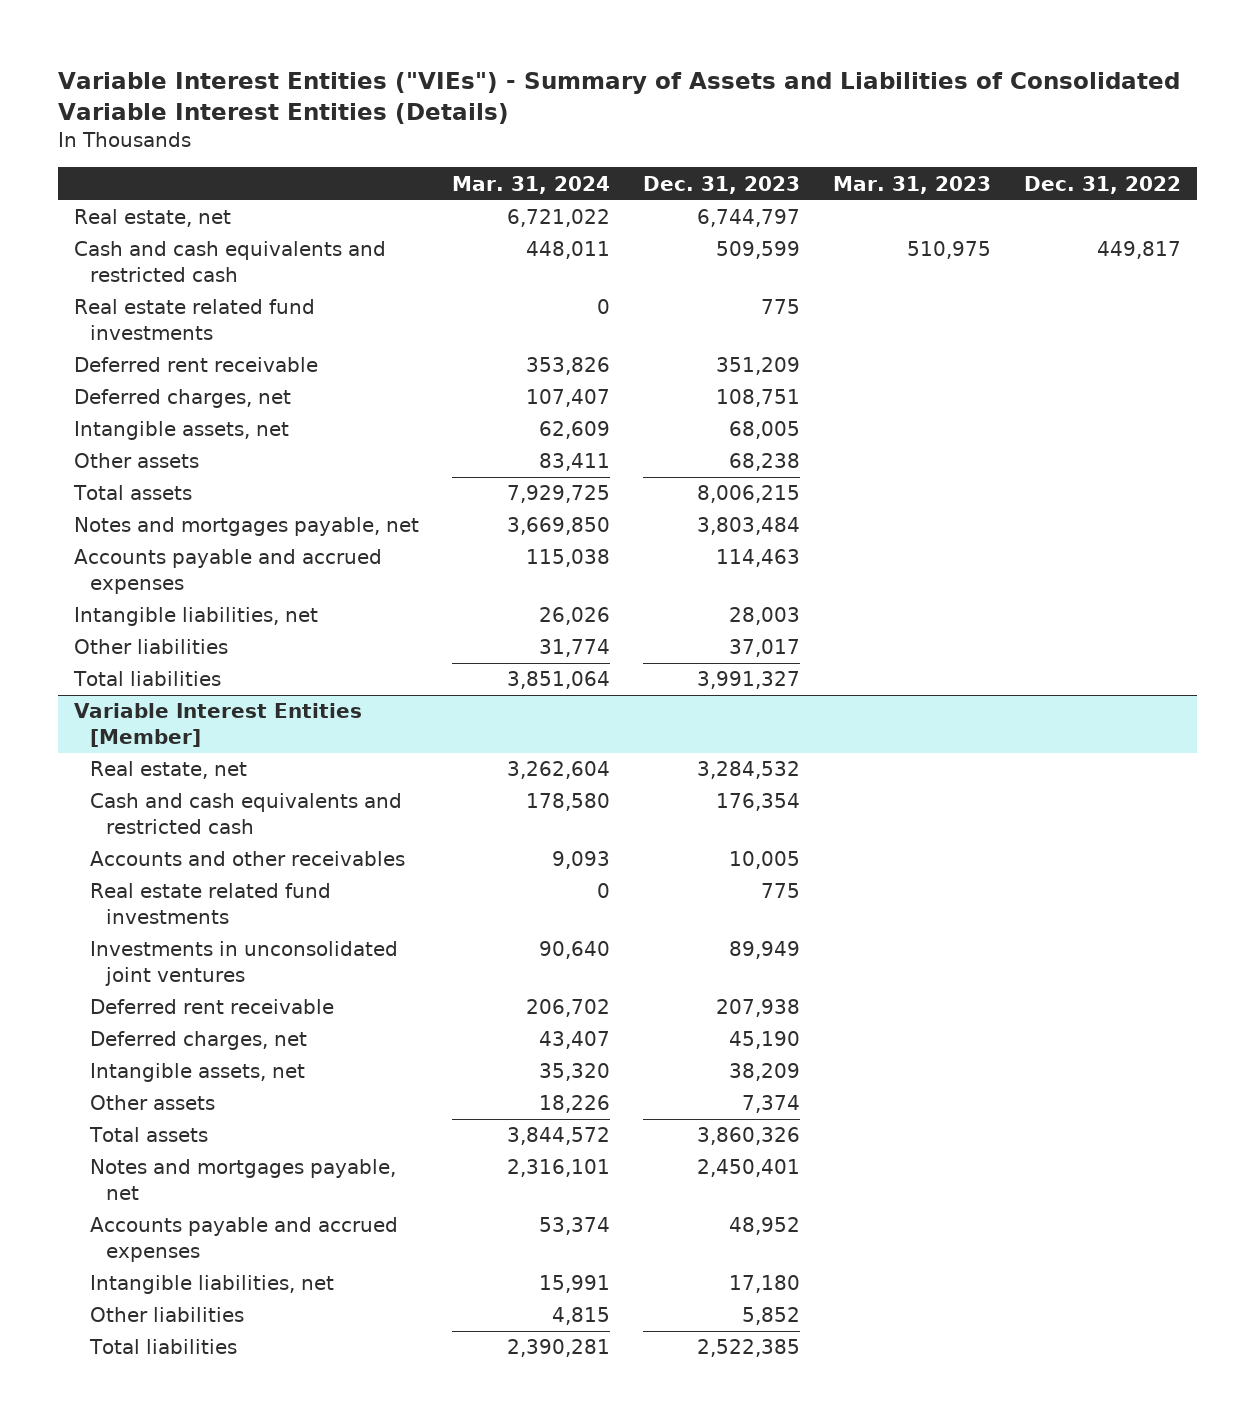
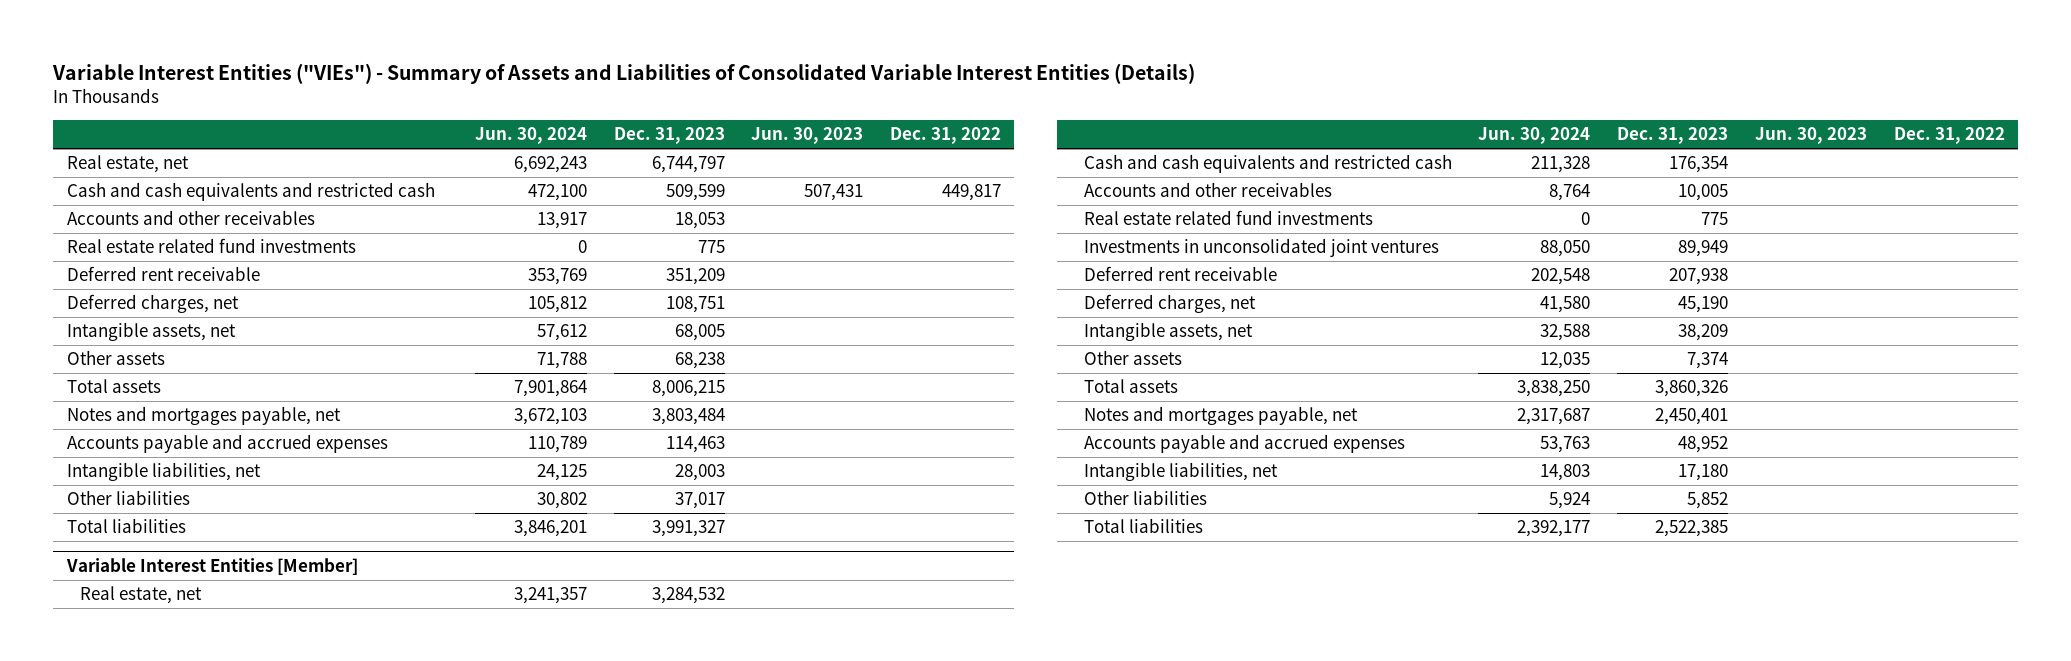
- | Mar. 31, 2024 | Dec. 31, 2023 | Mar. 31, 2023 | Dec. 31, 2022
+ | Jun. 30, 2024 | Dec. 31, 2023 | Jun. 30, 2023 | Dec. 31, 2022
+ Accounts and other receivables | 13,917 | 18,053 | |

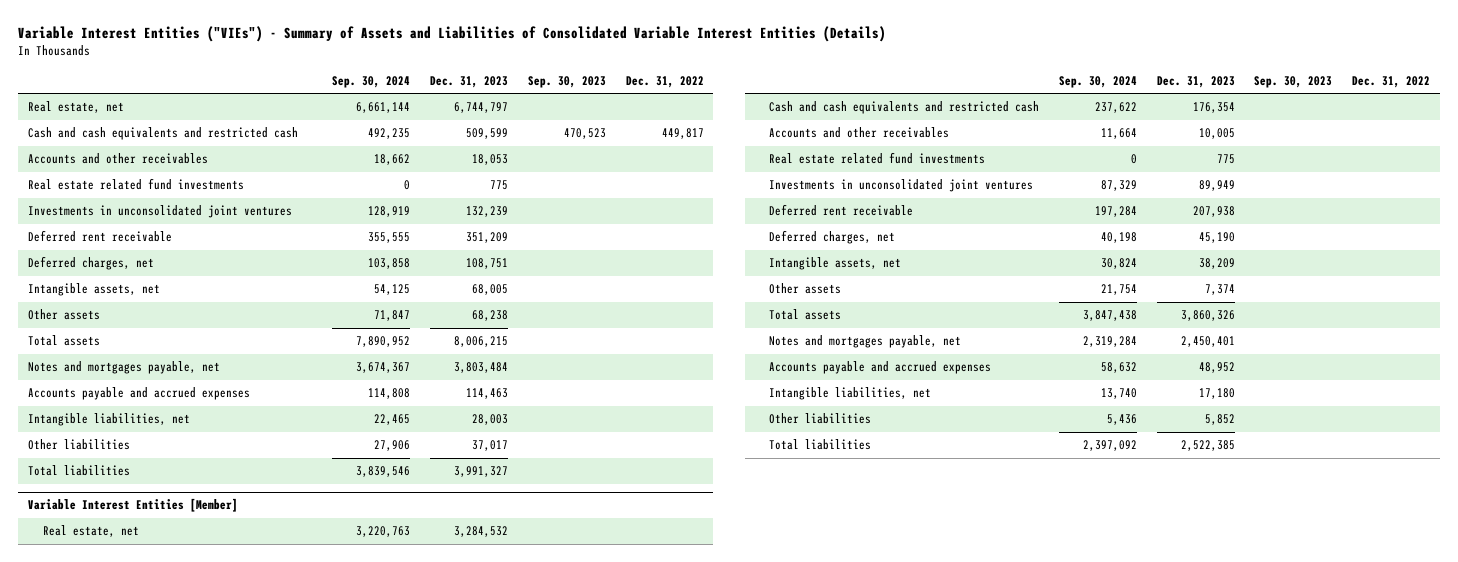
- | Jun. 30, 2024 | Dec. 31, 2023 | Jun. 30, 2023 | Dec. 31, 2022
+ | Sep. 30, 2024 | Dec. 31, 2023 | Sep. 30, 2023 | Dec. 31, 2022
+ Investments in unconsolidated joint ventures | 128,919 | 132,239 | |

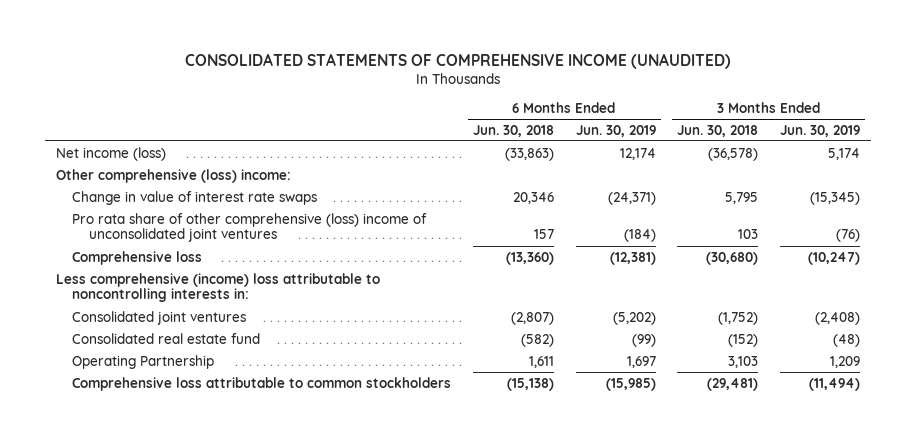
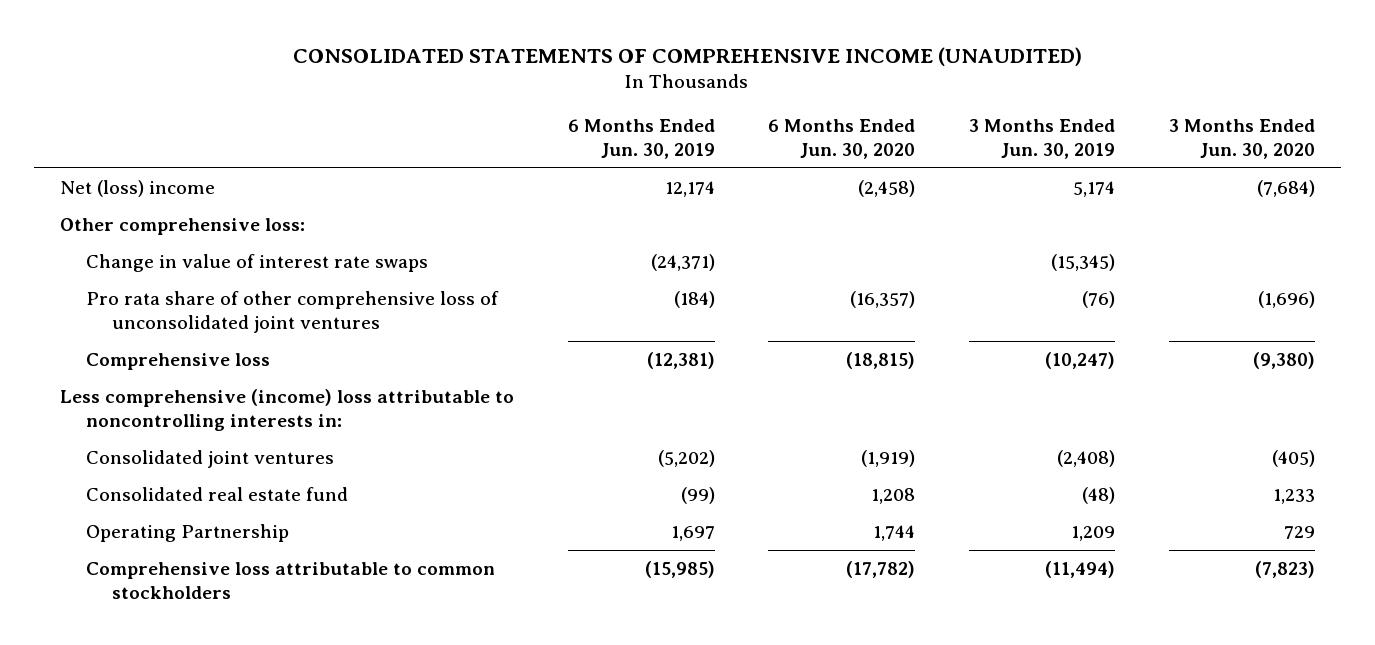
- | 6 Months Ended Jun. 30, 2018 | 6 Months Ended Jun. 30, 2019 | 3 Months Ended Jun. 30, 2018 | 3 Months Ended Jun. 30, 2019
+ | 6 Months Ended Jun. 30, 2019 | 6 Months Ended Jun. 30, 2020 | 3 Months Ended Jun. 30, 2019 | 3 Months Ended Jun. 30, 2020
- Net income (loss) | (33,863) | 12,174 | (36,578) | 5,174
- Other comprehensive (loss) income:
+ Net (loss) income | 12,174 | (2,458) | 5,174 | (7,684)
+ Other comprehensive loss:
- Pro rata share of other comprehensive (loss) income of unconsolidated joint ventures | 157 | (184) | 103 | (76)
+ Pro rata share of other comprehensive loss of unconsolidated joint ventures | (184) | (16,357) | (76) | (1,696)

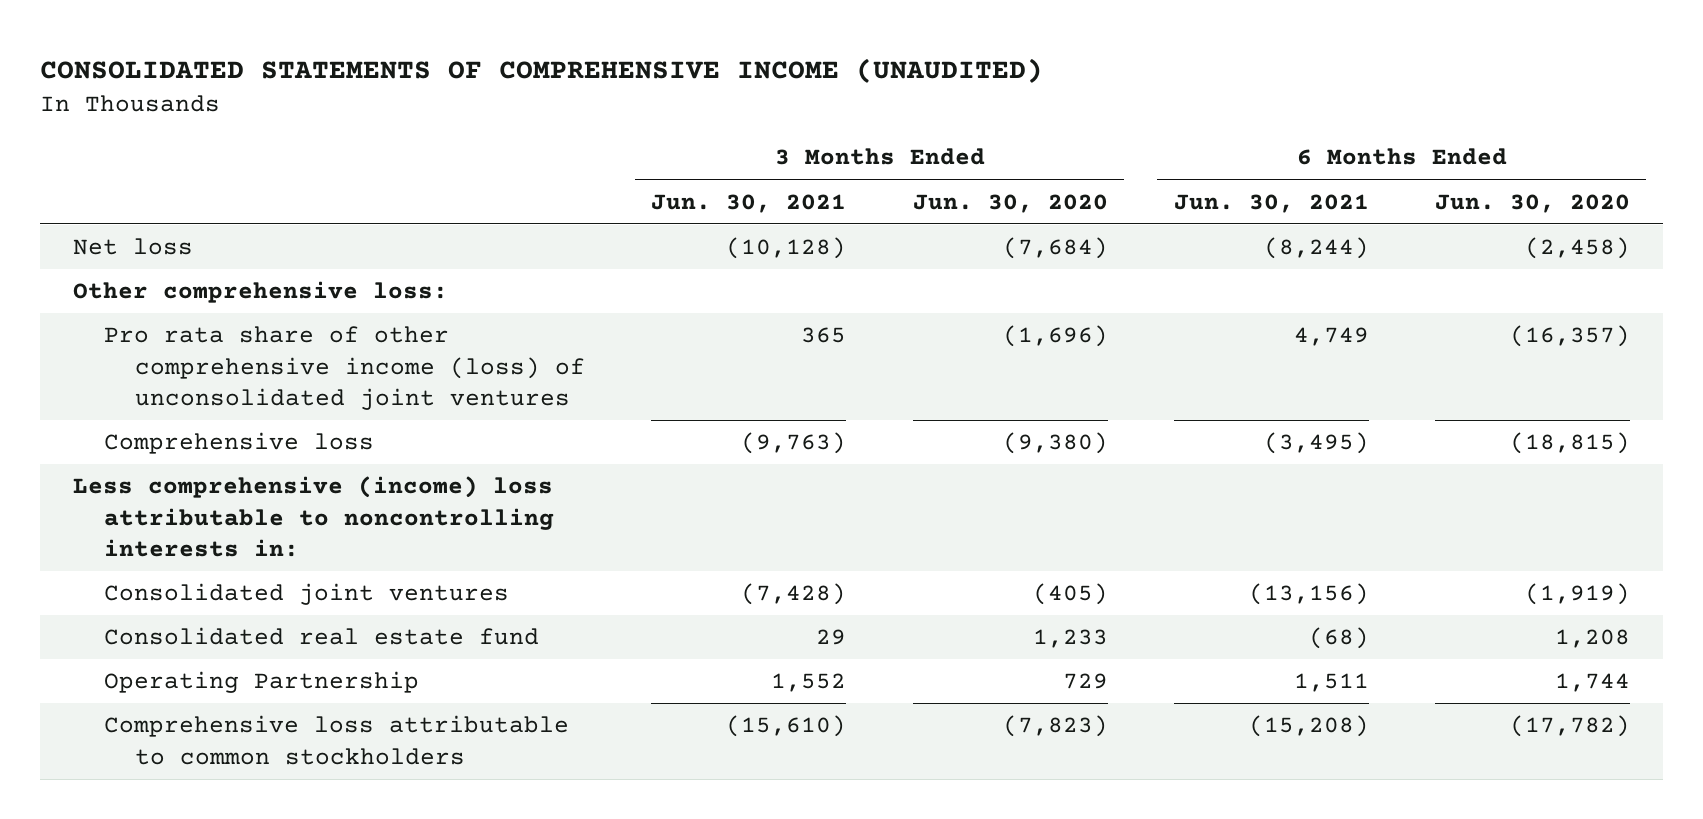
- | 6 Months Ended Jun. 30, 2019 | 6 Months Ended Jun. 30, 2020 | 3 Months Ended Jun. 30, 2019 | 3 Months Ended Jun. 30, 2020
+ | 3 Months Ended Jun. 30, 2021 | 3 Months Ended Jun. 30, 2020 | 6 Months Ended Jun. 30, 2021 | 6 Months Ended Jun. 30, 2020
- Net (loss) income | 12,174 | (2,458) | 5,174 | (7,684)
+ Net loss | (10,128) | (7,684) | (8,244) | (2,458)
- Change in value of interest rate swaps | (24,371) | | (15,345) |
- Pro rata share of other comprehensive loss of unconsolidated joint ventures | (184) | (16,357) | (76) | (1,696)
+ Pro rata share of other comprehensive income (loss) of unconsolidated joint ventures | 365 | (1,696) | 4,749 | (16,357)

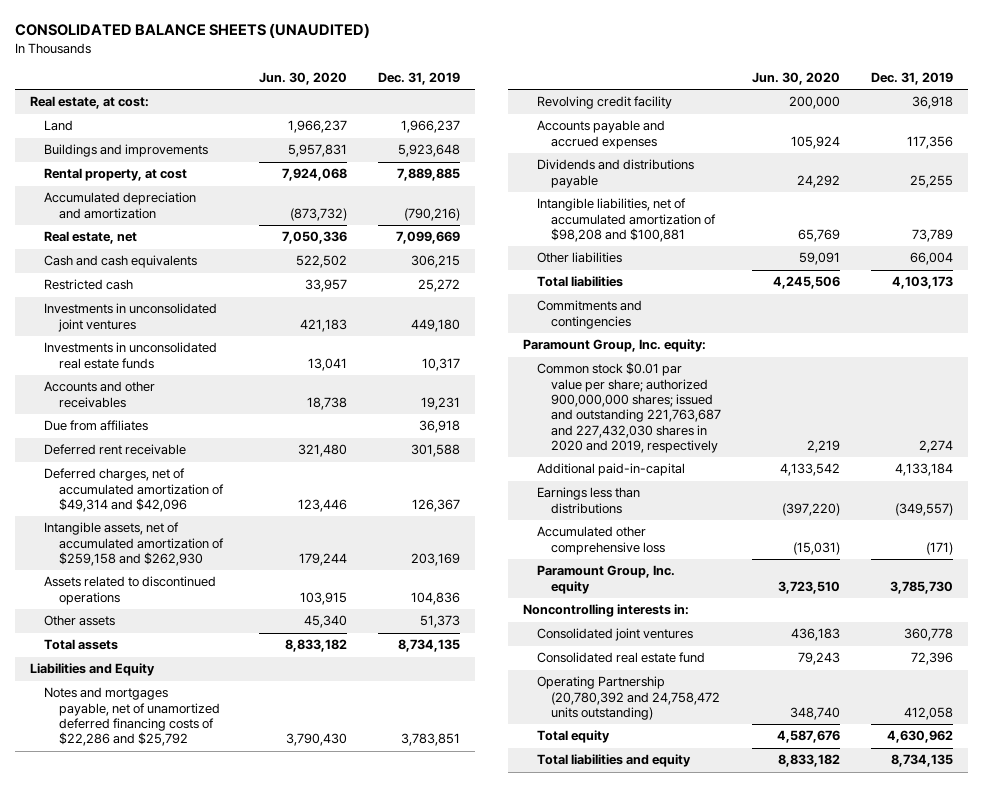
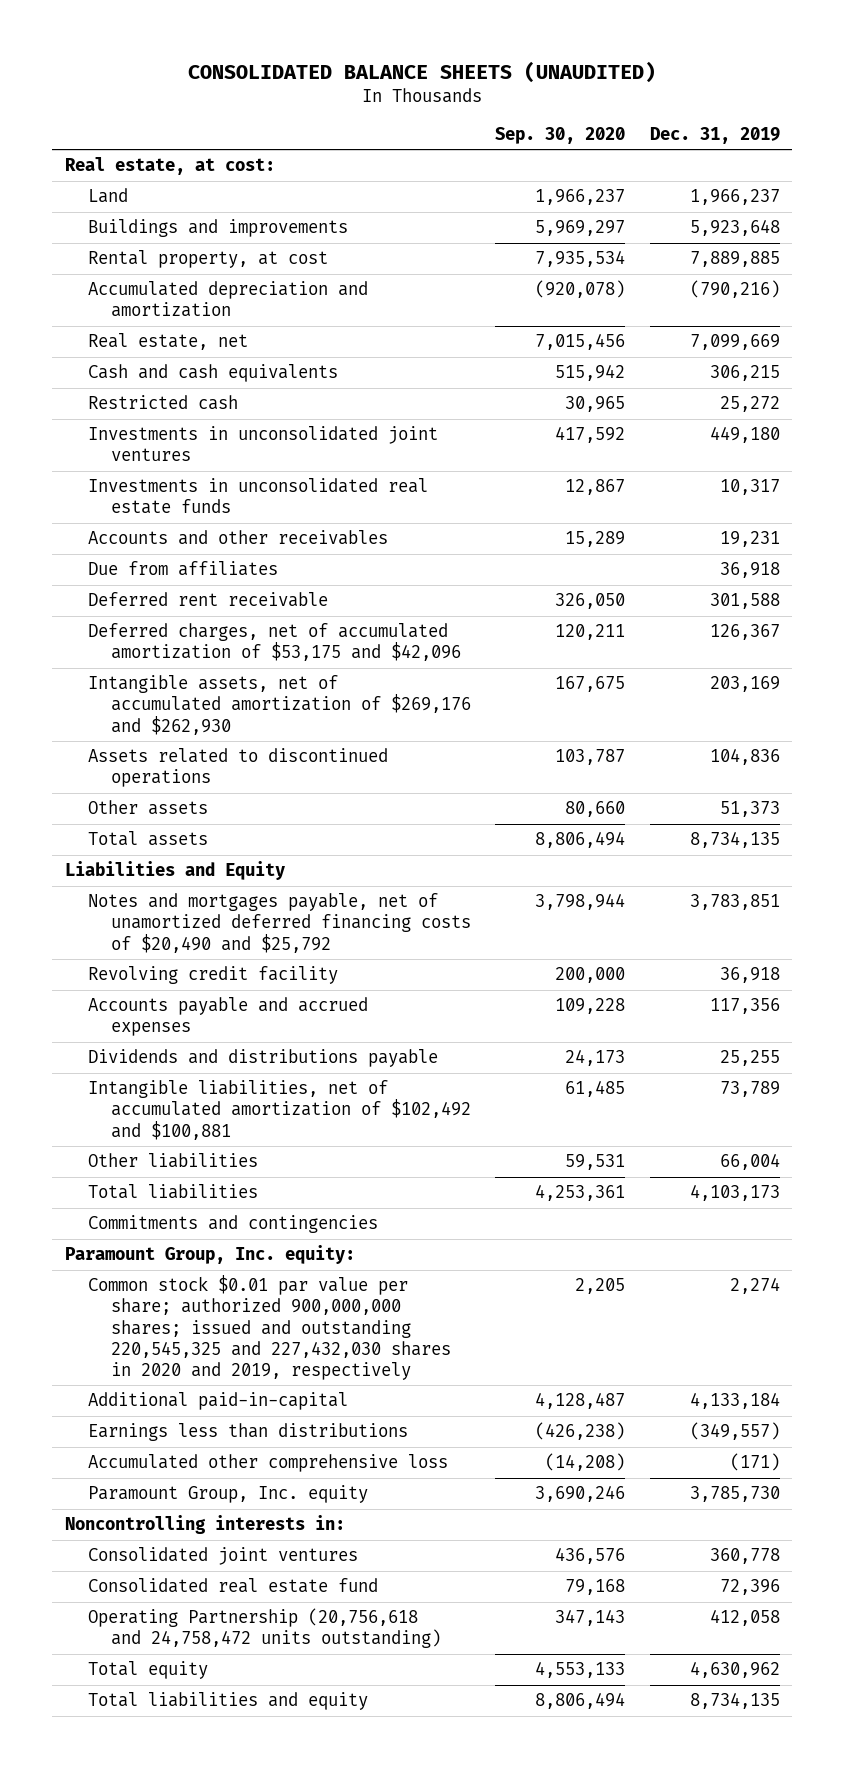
- | Jun. 30, 2020 | Dec. 31, 2019
+ | Sep. 30, 2020 | Dec. 31, 2019
- Deferred charges, net of accumulated amortization of $49,314 and $42,096 | 123,446 | 126,367
- Intangible assets, net of accumulated amortization of $259,158 and $262,930 | 179,244 | 203,169
+ Deferred charges, net of accumulated amortization of $53,175 and $42,096 | 120,211 | 126,367
+ Intangible assets, net of accumulated amortization of $269,176 and $262,930 | 167,675 | 203,169
- Notes and mortgages payable, net of unamortized deferred financing costs of $22,286 and $25,792 | 3,790,430 | 3,783,851
+ Notes and mortgages payable, net of unamortized deferred financing costs of $20,490 and $25,792 | 3,798,944 | 3,783,851
- Intangible liabilities, net of accumulated amortization of $98,208 and $100,881 | 65,769 | 73,789
+ Intangible liabilities, net of accumulated amortization of $102,492 and $100,881 | 61,485 | 73,789
- Common stock $0.01 par value per share; authorized 900,000,000 shares; issued and outstanding 221,763,687 and 227,432,030 shares in 2020 and 2019, respectively | 2,219 | 2,274
+ Common stock $0.01 par value per share; authorized 900,000,000 shares; issued and outstanding 220,545,325 and 227,432,030 shares in 2020 and 2019, respectively | 2,205 | 2,274
- Operating Partnership (20,780,392 and 24,758,472 units outstanding) | 348,740 | 412,058
+ Operating Partnership (20,756,618 and 24,758,472 units outstanding) | 347,143 | 412,058

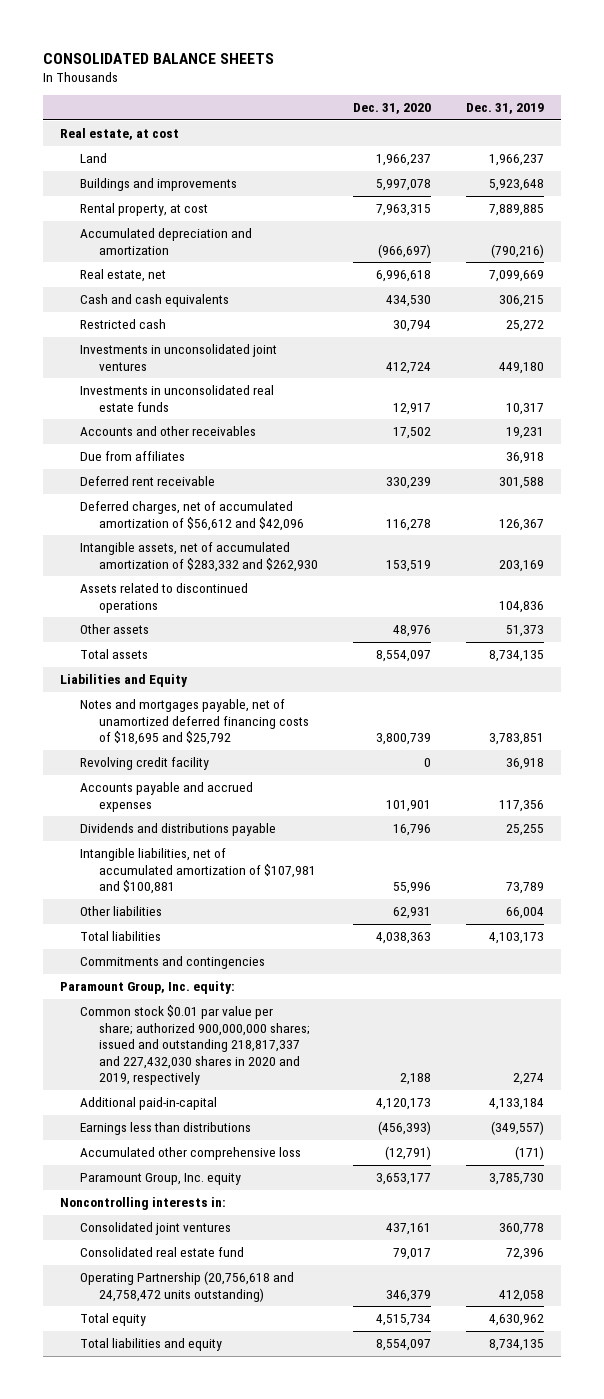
- CONSOLIDATED BALANCE SHEETS (UNAUDITED)
+ CONSOLIDATED BALANCE SHEETS
- | Sep. 30, 2020 | Dec. 31, 2019
+ | Dec. 31, 2020 | Dec. 31, 2019
- Real estate, at cost:
+ Real estate, at cost
- Deferred charges, net of accumulated amortization of $53,175 and $42,096 | 120,211 | 126,367
- Intangible assets, net of accumulated amortization of $269,176 and $262,930 | 167,675 | 203,169
+ Deferred charges, net of accumulated amortization of $56,612 and $42,096 | 116,278 | 126,367
+ Intangible assets, net of accumulated amortization of $283,332 and $262,930 | 153,519 | 203,169
- Notes and mortgages payable, net of unamortized deferred financing costs of $20,490 and $25,792 | 3,798,944 | 3,783,851
+ Notes and mortgages payable, net of unamortized deferred financing costs of $18,695 and $25,792 | 3,800,739 | 3,783,851
- Intangible liabilities, net of accumulated amortization of $102,492 and $100,881 | 61,485 | 73,789
+ Intangible liabilities, net of accumulated amortization of $107,981 and $100,881 | 55,996 | 73,789
- Common stock $0.01 par value per share; authorized 900,000,000 shares; issued and outstanding 220,545,325 and 227,432,030 shares in 2020 and 2019, respectively | 2,205 | 2,274
+ Common stock $0.01 par value per share; authorized 900,000,000 shares; issued and outstanding 218,817,337 and 227,432,030 shares in 2020 and 2019, respectively | 2,188 | 2,274

